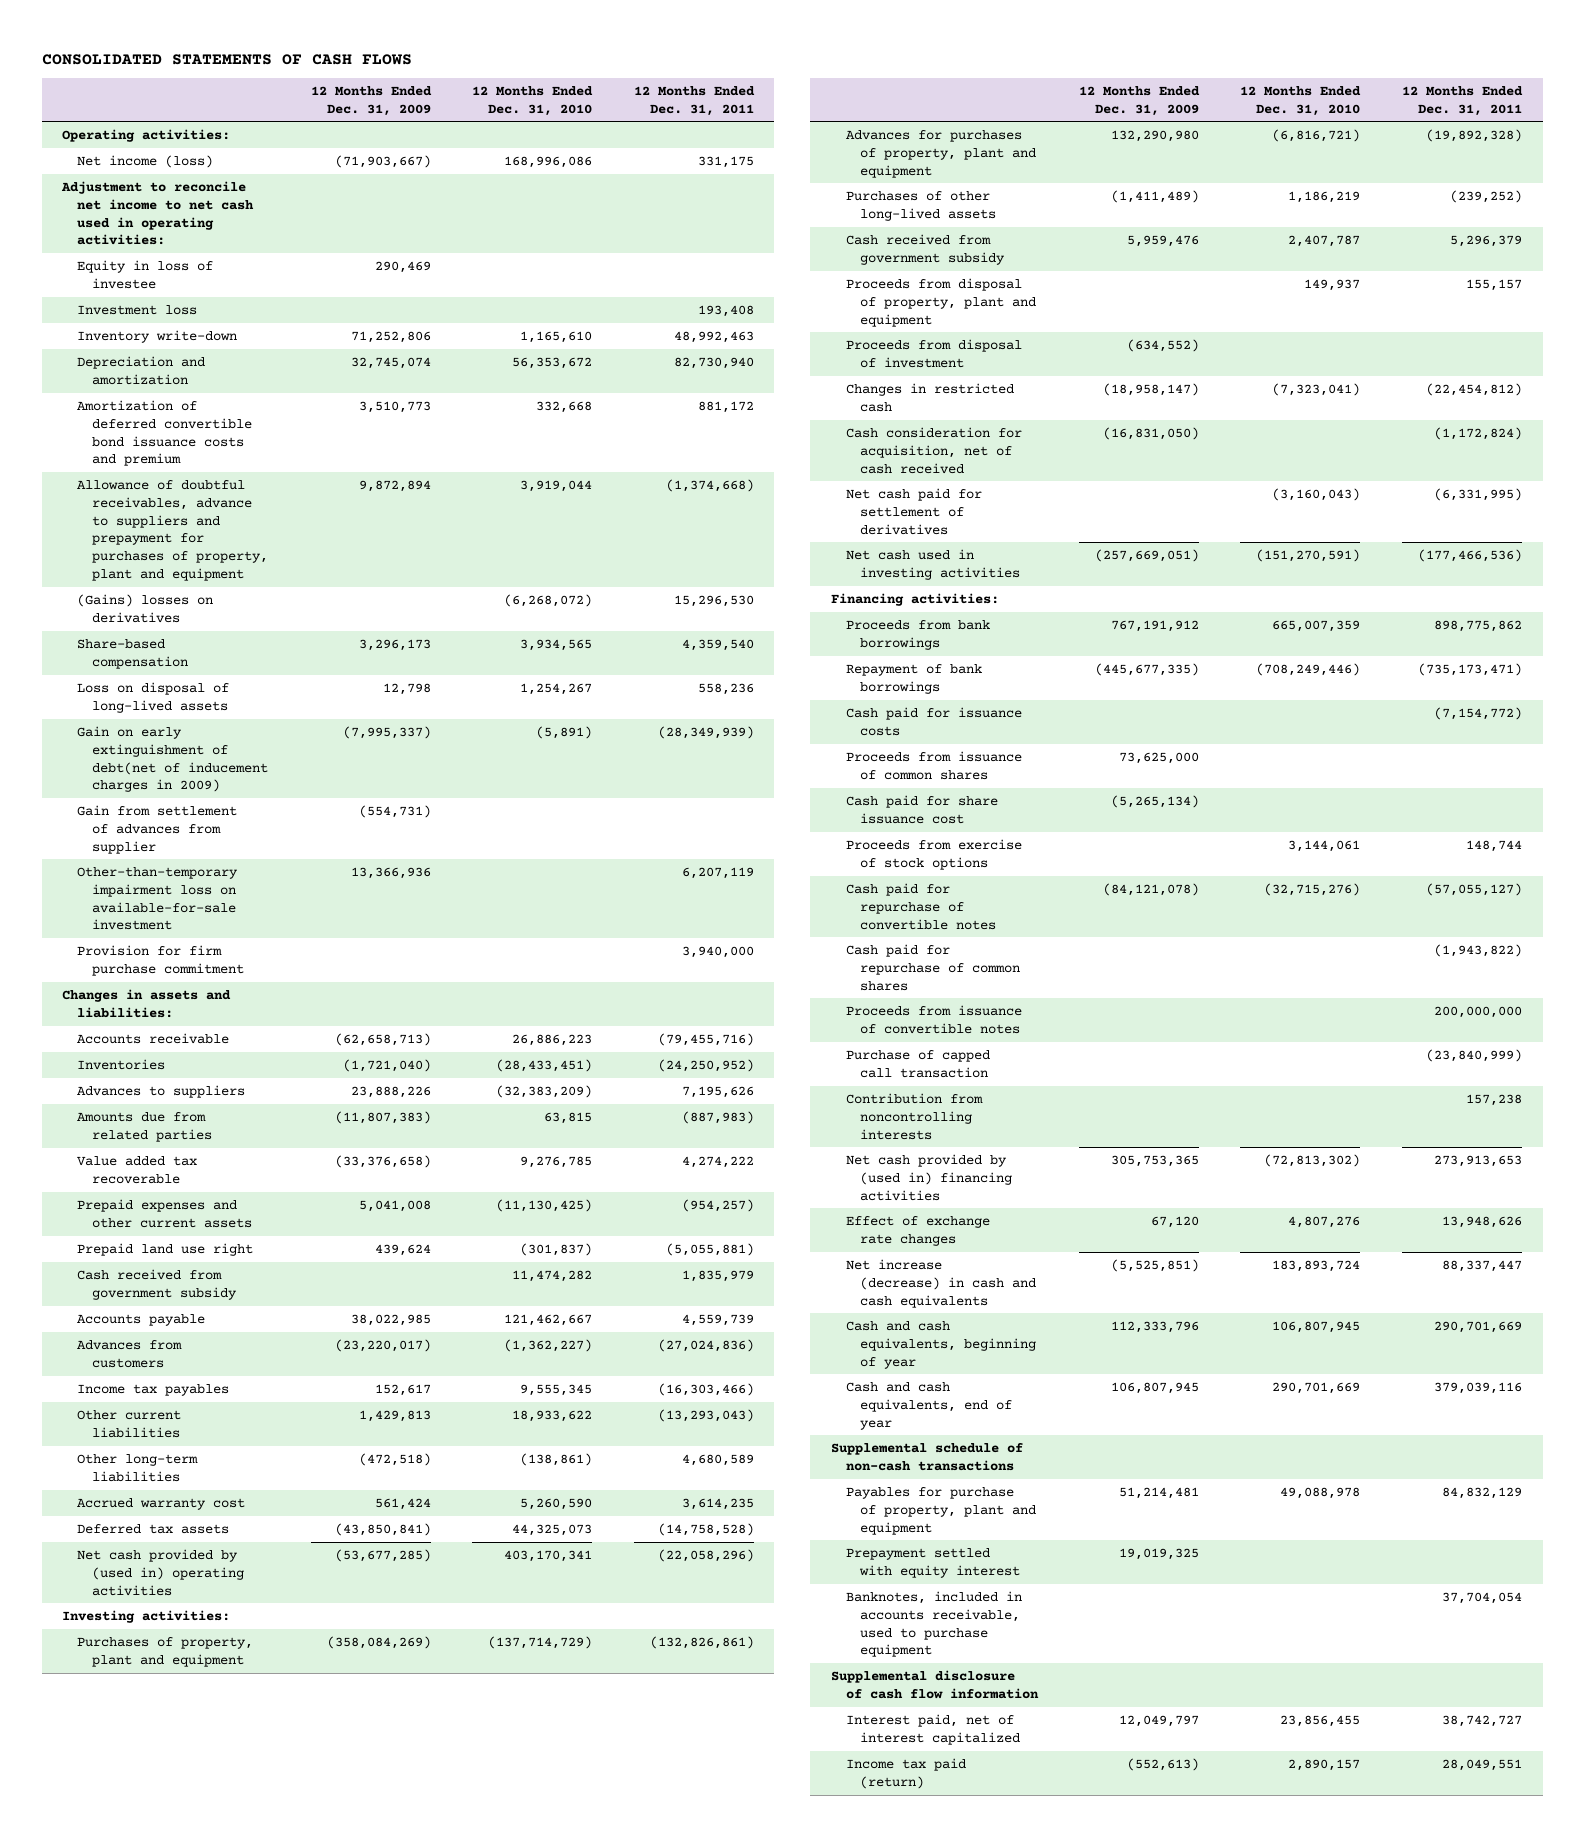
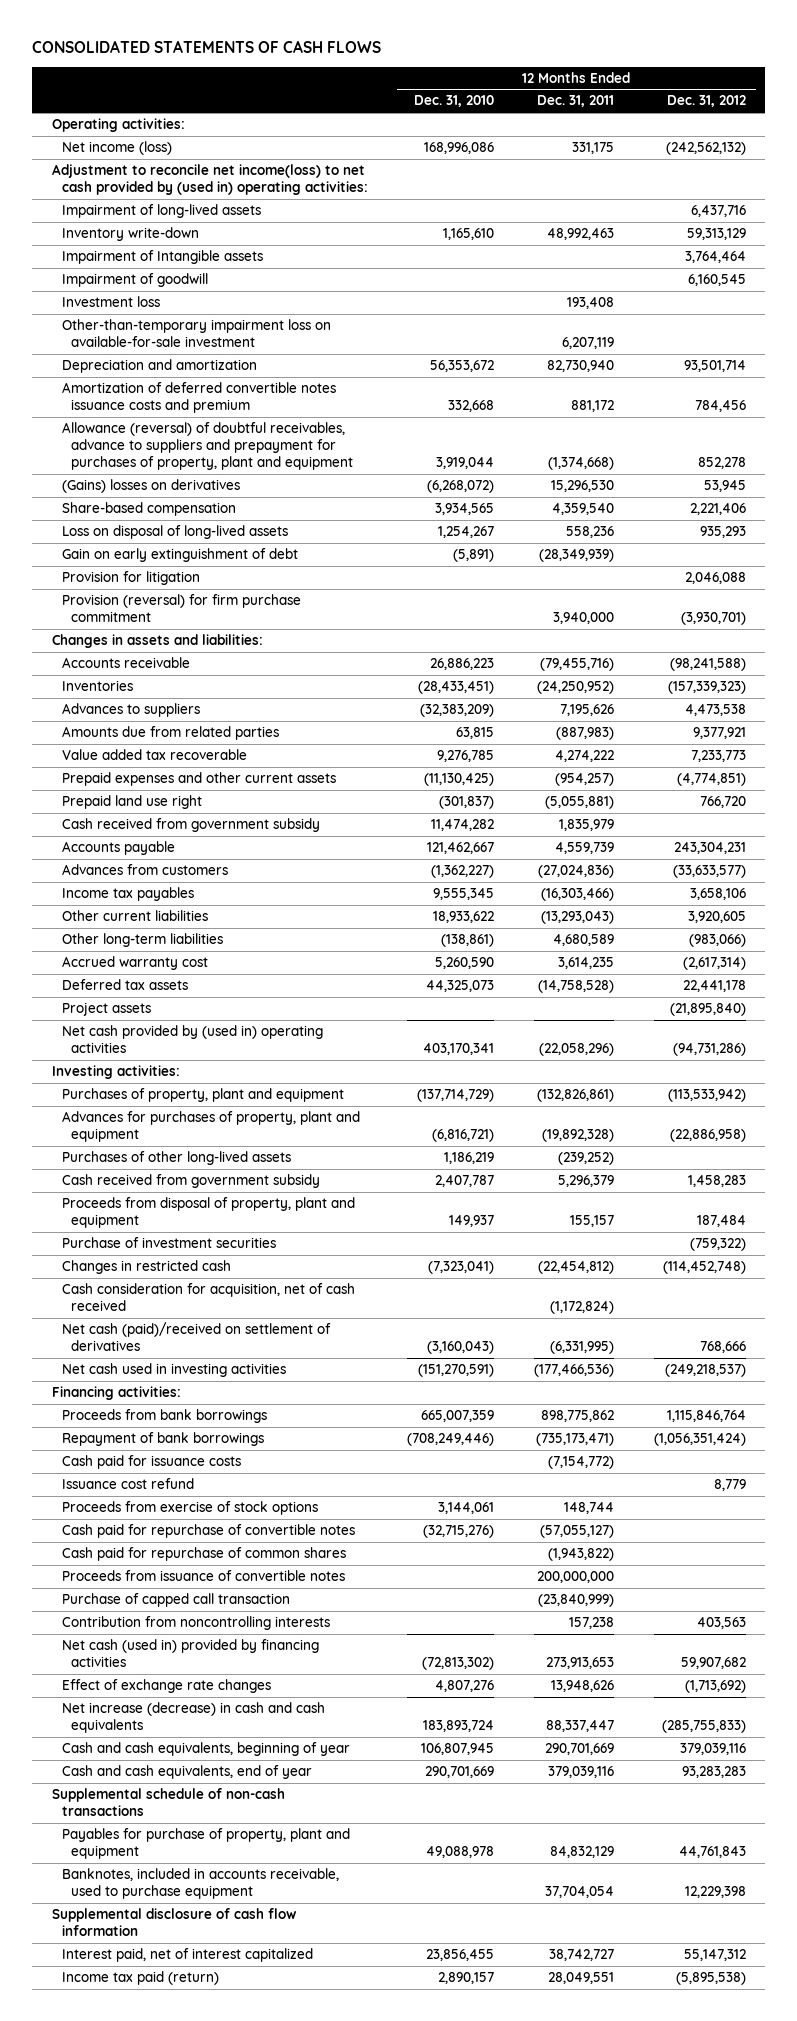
- | 12 Months Ended Dec. 31, 2009 | 12 Months Ended Dec. 31, 2010 | 12 Months Ended Dec. 31, 2011
+ | 12 Months Ended Dec. 31, 2010 | 12 Months Ended Dec. 31, 2011 | 12 Months Ended Dec. 31, 2012
- Adjustment to reconcile net income to net cash used in operating activities:
- Equity in loss of investee | 290,469 | |
+ Adjustment to reconcile net income(loss) to net cash provided by (used in) operating activities:
+ Impairment of long-lived assets | | | 6,437,716
+ Impairment of Intangible assets | | | 3,764,464
+ Impairment of goodwill | | | 6,160,545
moved down: Investment loss | | 193,408 |
moved up: Other-than-temporary impairment loss on available-for-sale investment | | 6,207,119 |
- Amortization of deferred convertible bond issuance costs and premium | 3,510,773 | 332,668 | 881,172
- Allowance of doubtful receivables, advance to suppliers and prepayment for purchases of property, plant and equipment | 9,872,894 | 3,919,044 | (1,374,668)
+ Amortization of deferred convertible notes issuance costs and premium | 332,668 | 881,172 | 784,456
+ Allowance (reversal) of doubtful receivables, advance to suppliers and prepayment for purchases of property, plant and equipment | 3,919,044 | (1,374,668) | 852,278
- Gain on early extinguishment of debt(net of inducement charges in 2009) | (7,995,337) | (5,891) | (28,349,939)
- Gain from settlement of advances from supplier | (554,731) | |
- Provision for firm purchase commitment | | | 3,940,000
+ Gain on early extinguishment of debt | (5,891) | (28,349,939) |
+ Provision for litigation | | | 2,046,088
+ Provision (reversal) for firm purchase commitment | | 3,940,000 | (3,930,701)
+ Project assets | | | (21,895,840)
- Proceeds from disposal of investment | (634,552) | |
+ Purchase of investment securities | | | (759,322)
- Net cash paid for settlement of derivatives | | (3,160,043) | (6,331,995)
+ Net cash (paid)/received on settlement of derivatives | (3,160,043) | (6,331,995) | 768,666
- Proceeds from issuance of common shares | 73,625,000 | |
- Cash paid for share issuance cost | (5,265,134) | |
+ Issuance cost refund | | | 8,779
- Net cash provided by (used in) financing activities | 305,753,365 | (72,813,302) | 273,913,653
+ Net cash (used in) provided by financing activities | (72,813,302) | 273,913,653 | 59,907,682
- Prepayment settled with equity interest | 19,019,325 | |

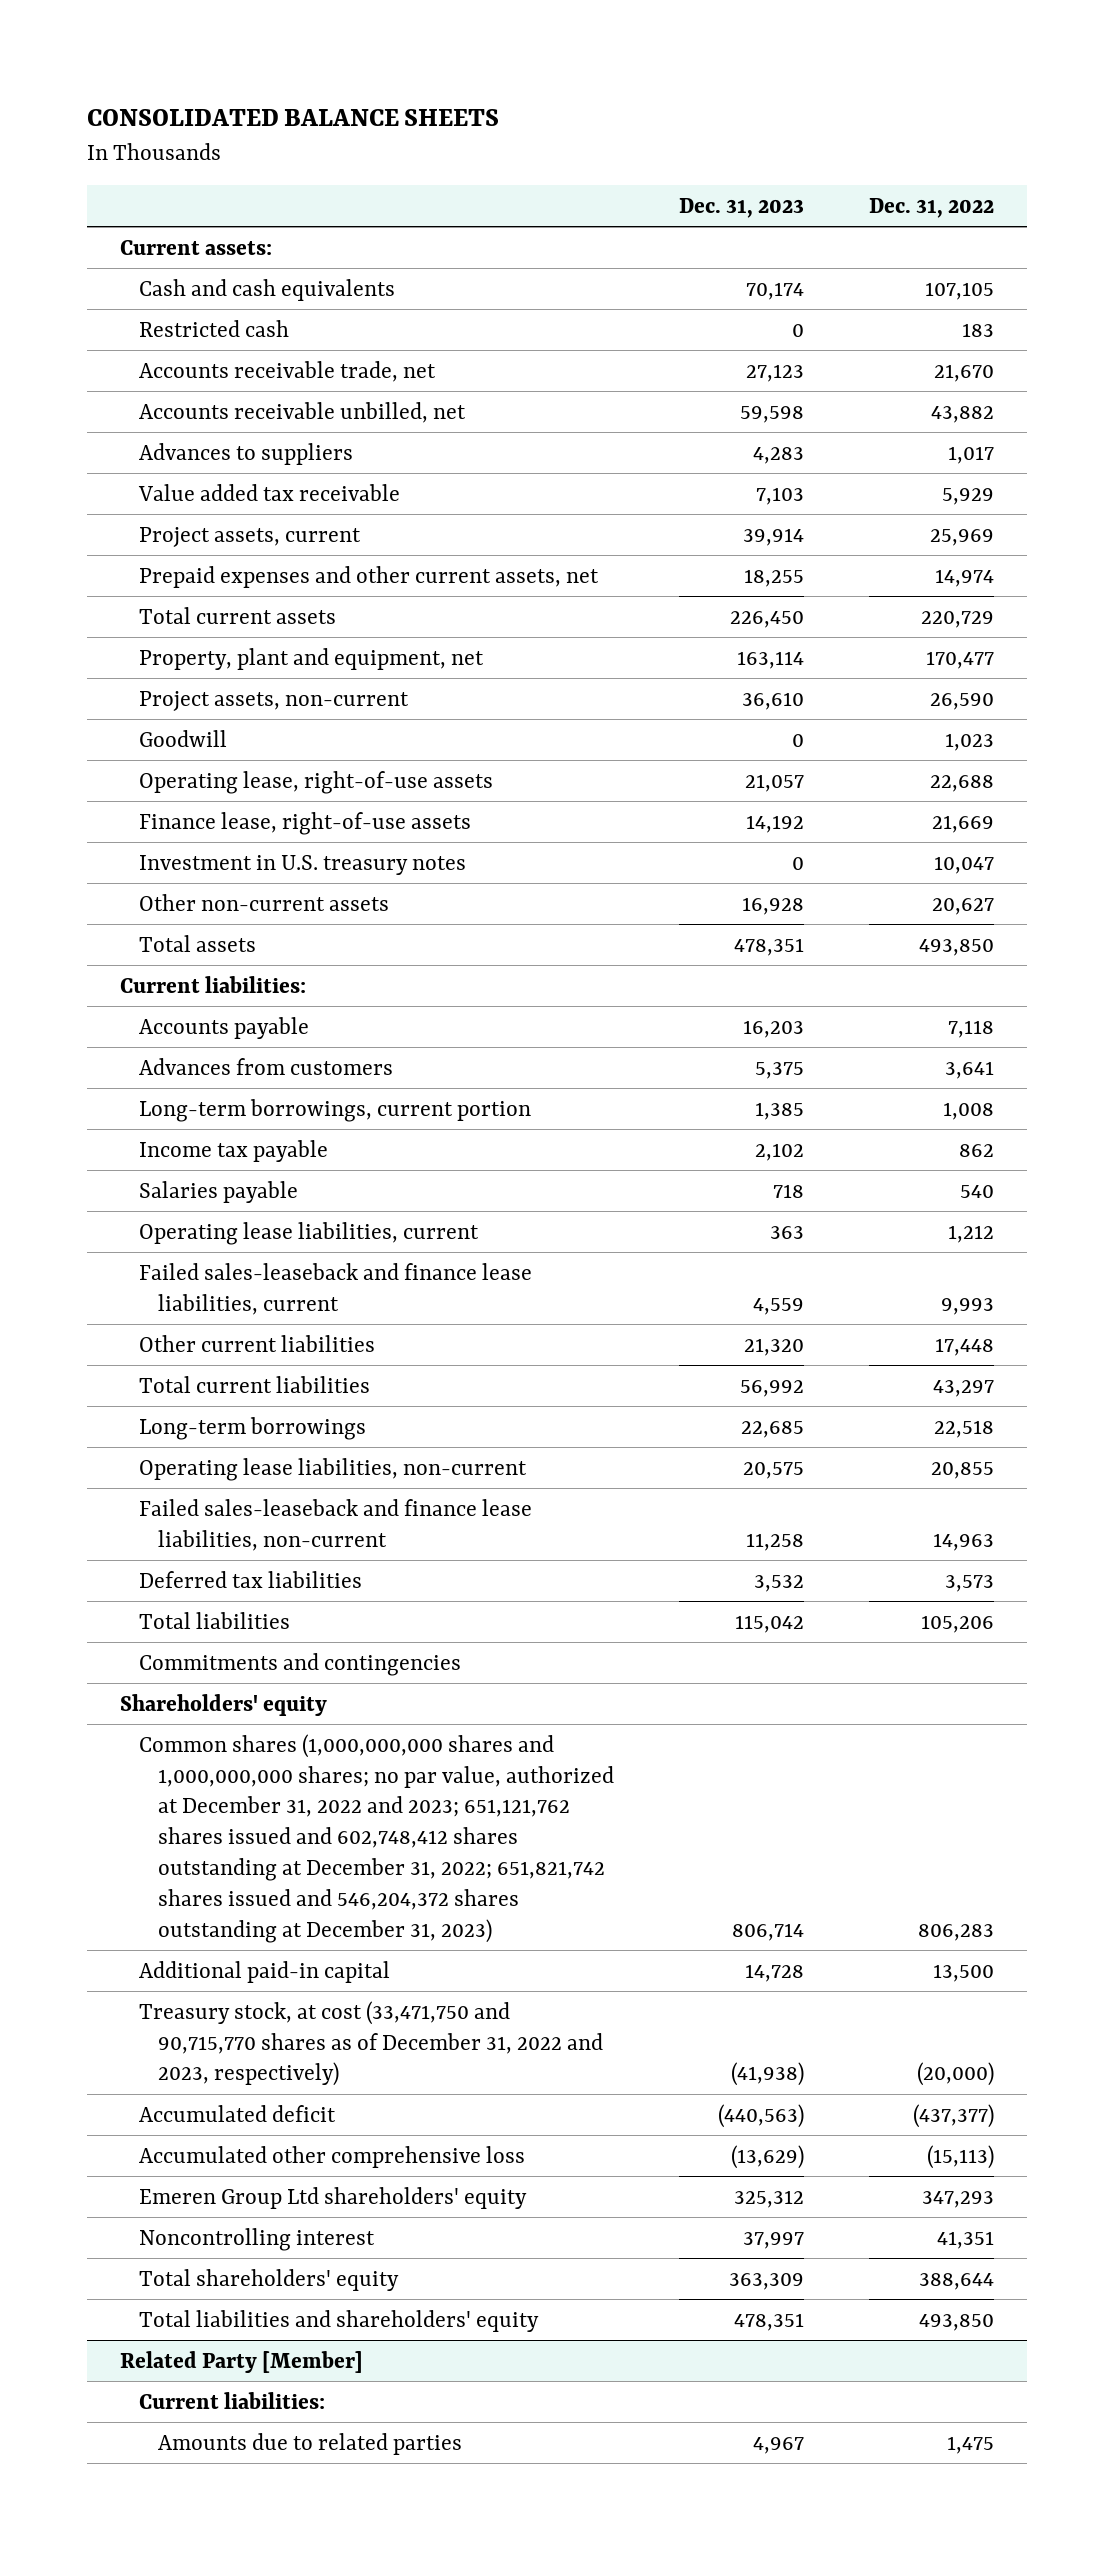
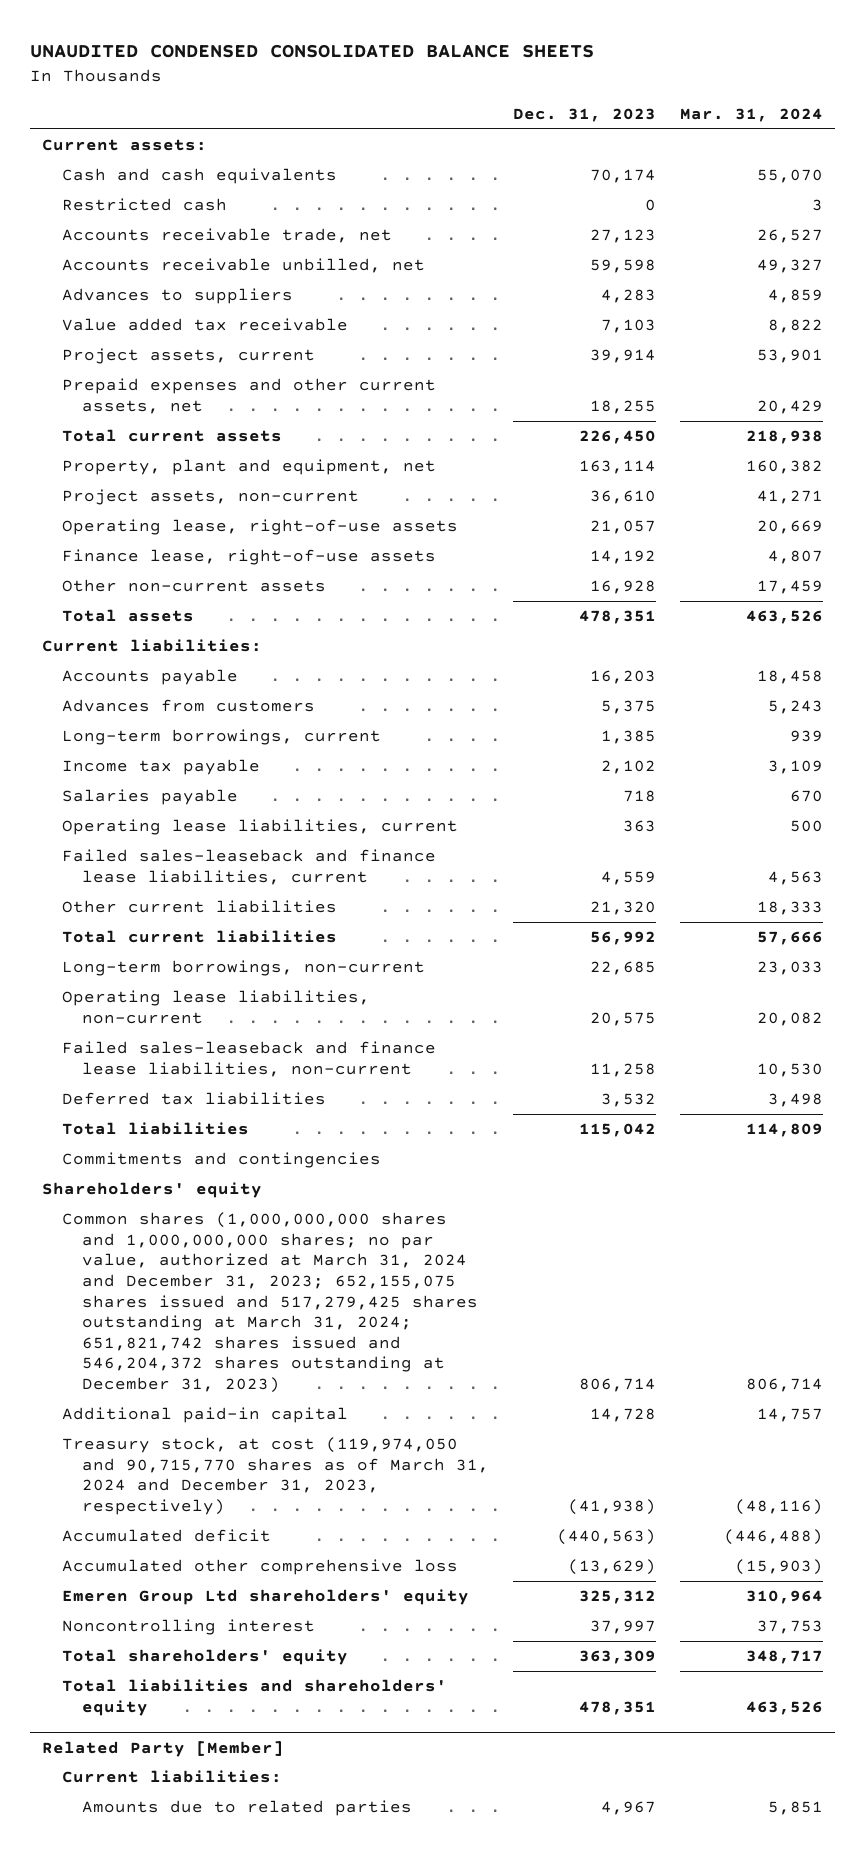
- CONSOLIDATED BALANCE SHEETS
+ UNAUDITED CONDENSED CONSOLIDATED BALANCE SHEETS
- | Dec. 31, 2023 | Dec. 31, 2022
+ | Dec. 31, 2023 | Mar. 31, 2024
- Goodwill | 0 | 1,023
- Investment in U.S. treasury notes | 0 | 10,047
- Long-term borrowings, current portion | 1,385 | 1,008
+ Long-term borrowings, current | 1,385 | 939
- Long-term borrowings | 22,685 | 22,518
+ Long-term borrowings, non-current | 22,685 | 23,033
- Common shares (1,000,000,000 shares and 1,000,000,000 shares; no par value, authorized at December 31, 2022 and 2023; 651,121,762 shares issued and 602,748,412 shares outstanding at December 31, 2022; 651,821,742 shares issued and 546,204,372 shares outstanding at December 31, 2023) | 806,714 | 806,283
+ Common shares (1,000,000,000 shares and 1,000,000,000 shares; no par value, authorized at March 31, 2024 and December 31, 2023; 652,155,075 shares issued and 517,279,425 shares outstanding at March 31, 2024; 651,821,742 shares issued and 546,204,372 shares outstanding at December 31, 2023) | 806,714 | 806,714
- Treasury stock, at cost (33,471,750 and 90,715,770 shares as of December 31, 2022 and 2023, respectively) | (41,938) | (20,000)
+ Treasury stock, at cost (119,974,050 and 90,715,770 shares as of March 31, 2024 and December 31, 2023, respectively) | (41,938) | (48,116)

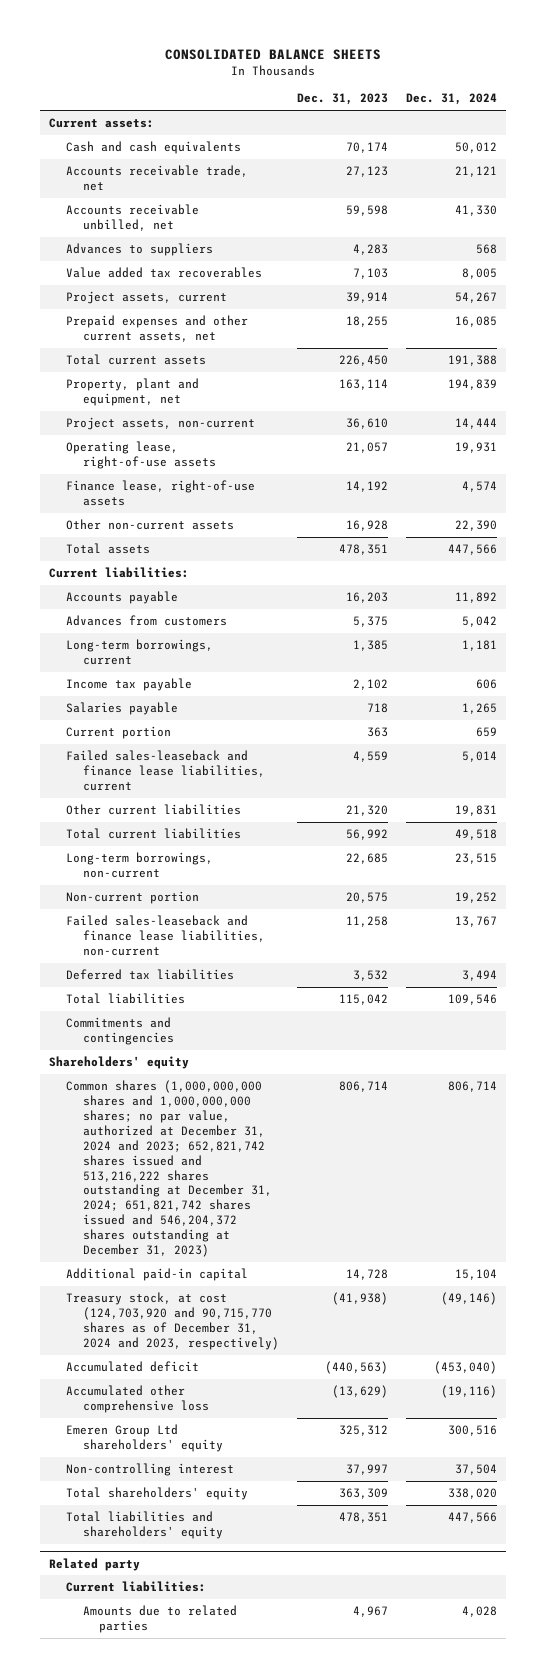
- UNAUDITED CONDENSED CONSOLIDATED BALANCE SHEETS
+ CONSOLIDATED BALANCE SHEETS
- | Dec. 31, 2023 | Mar. 31, 2024
+ | Dec. 31, 2023 | Dec. 31, 2024
- Restricted cash | 0 | 3
- Value added tax receivable | 7,103 | 8,822
+ Value added tax recoverables | 7,103 | 8,005
- Operating lease liabilities, current | 363 | 500
+ Current portion | 363 | 659
- Operating lease liabilities, non-current | 20,575 | 20,082
+ Non-current portion | 20,575 | 19,252
- Common shares (1,000,000,000 shares and 1,000,000,000 shares; no par value, authorized at March 31, 2024 and December 31, 2023; 652,155,075 shares issued and 517,279,425 shares outstanding at March 31, 2024; 651,821,742 shares issued and 546,204,372 shares outstanding at December 31, 2023) | 806,714 | 806,714
+ Common shares (1,000,000,000 shares and 1,000,000,000 shares; no par value, authorized at December 31, 2024 and 2023; 652,821,742 shares issued and 513,216,222 shares outstanding at December 31, 2024; 651,821,742 shares issued and 546,204,372 shares outstanding at December 31, 2023) | 806,714 | 806,714
- Treasury stock, at cost (119,974,050 and 90,715,770 shares as of March 31, 2024 and December 31, 2023, respectively) | (41,938) | (48,116)
+ Treasury stock, at cost (124,703,920 and 90,715,770 shares as of December 31, 2024 and 2023, respectively) | (41,938) | (49,146)
- Noncontrolling interest | 37,997 | 37,753
+ Non-controlling interest | 37,997 | 37,504
- Related Party [Member]
+ Related party

